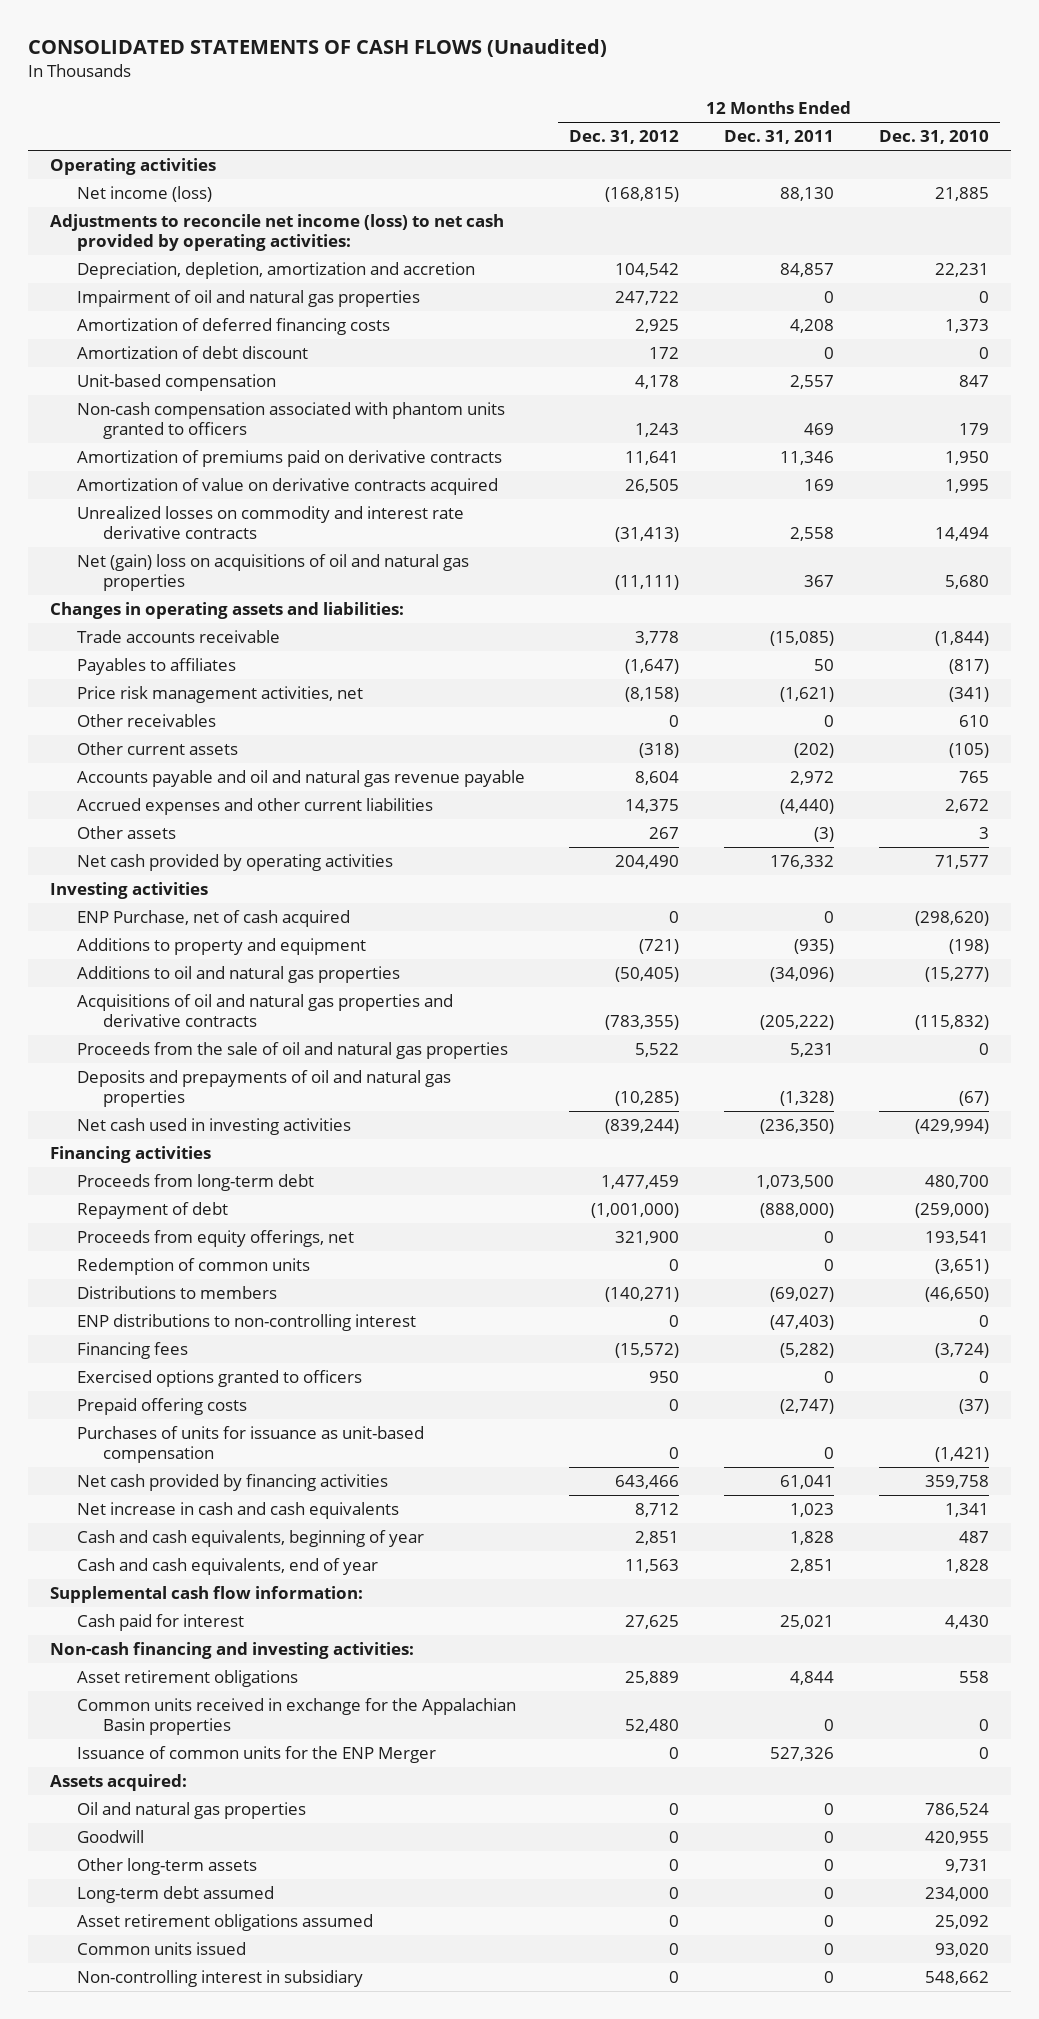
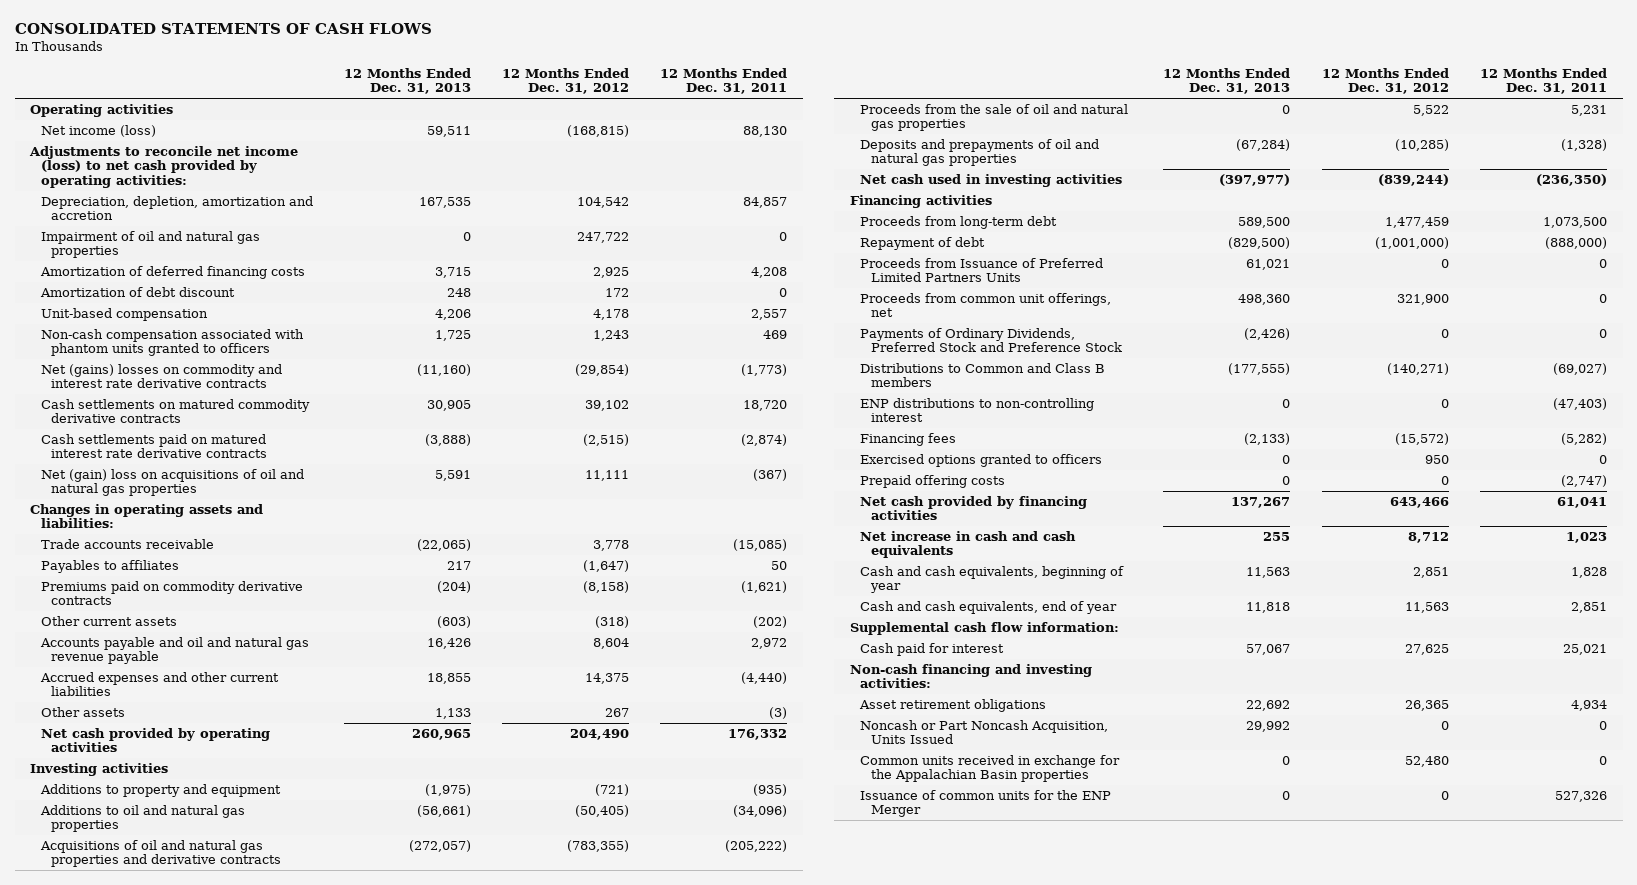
- CONSOLIDATED STATEMENTS OF CASH FLOWS (Unaudited)
+ CONSOLIDATED STATEMENTS OF CASH FLOWS
- | 12 Months Ended Dec. 31, 2012 | 12 Months Ended Dec. 31, 2011 | 12 Months Ended Dec. 31, 2010
+ | 12 Months Ended Dec. 31, 2013 | 12 Months Ended Dec. 31, 2012 | 12 Months Ended Dec. 31, 2011
- Amortization of premiums paid on derivative contracts | 11,641 | 11,346 | 1,950
- Amortization of value on derivative contracts acquired | 26,505 | 169 | 1,995
- Unrealized losses on commodity and interest rate derivative contracts | (31,413) | 2,558 | 14,494
- Net (gain) loss on acquisitions of oil and natural gas properties | (11,111) | 367 | 5,680
+ Net (gains) losses on commodity and interest rate derivative contracts | (11,160) | (29,854) | (1,773)
+ Cash settlements on matured commodity derivative contracts | 30,905 | 39,102 | 18,720
+ Cash settlements paid on matured interest rate derivative contracts | (3,888) | (2,515) | (2,874)
+ Net (gain) loss on acquisitions of oil and natural gas properties | 5,591 | 11,111 | (367)
- Price risk management activities, net | (8,158) | (1,621) | (341)
- Other receivables | 0 | 0 | 610
+ Premiums paid on commodity derivative contracts | (204) | (8,158) | (1,621)
- ENP Purchase, net of cash acquired | 0 | 0 | (298,620)
- Proceeds from equity offerings, net | 321,900 | 0 | 193,541
- Redemption of common units | 0 | 0 | (3,651)
- Distributions to members | (140,271) | (69,027) | (46,650)
+ Proceeds from Issuance of Preferred Limited Partners Units | 61,021 | 0 | 0
+ Proceeds from common unit offerings, net | 498,360 | 321,900 | 0
+ Payments of Ordinary Dividends, Preferred Stock and Preference Stock | (2,426) | 0 | 0
+ Distributions to Common and Class B members | (177,555) | (140,271) | (69,027)
- Purchases of units for issuance as unit-based compensation | 0 | 0 | (1,421)
- Asset retirement obligations | 25,889 | 4,844 | 558
+ Asset retirement obligations | 22,692 | 26,365 | 4,934
+ Noncash or Part Noncash Acquisition, Units Issued | 29,992 | 0 | 0
- Assets acquired:
- Oil and natural gas properties | 0 | 0 | 786,524
- Goodwill | 0 | 0 | 420,955
- Other long-term assets | 0 | 0 | 9,731
- Long-term debt assumed | 0 | 0 | 234,000
- Asset retirement obligations assumed | 0 | 0 | 25,092
- Common units issued | 0 | 0 | 93,020
- Non-controlling interest in subsidiary | 0 | 0 | 548,662

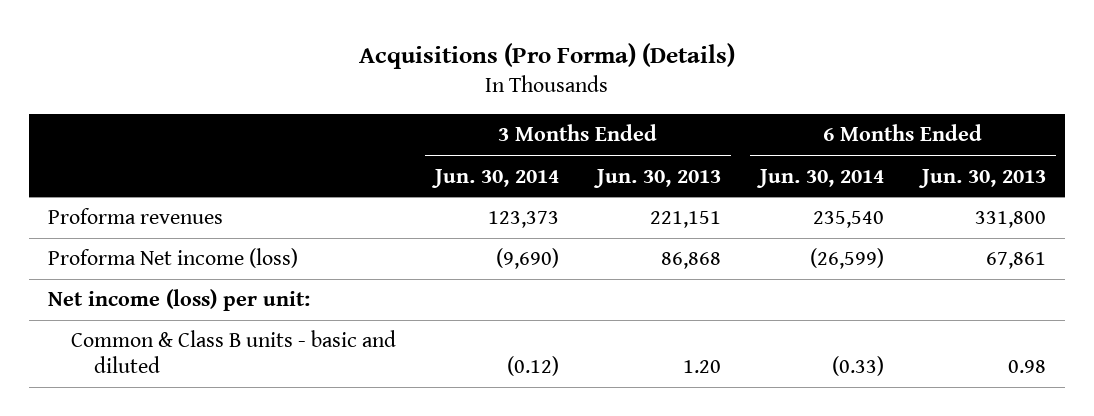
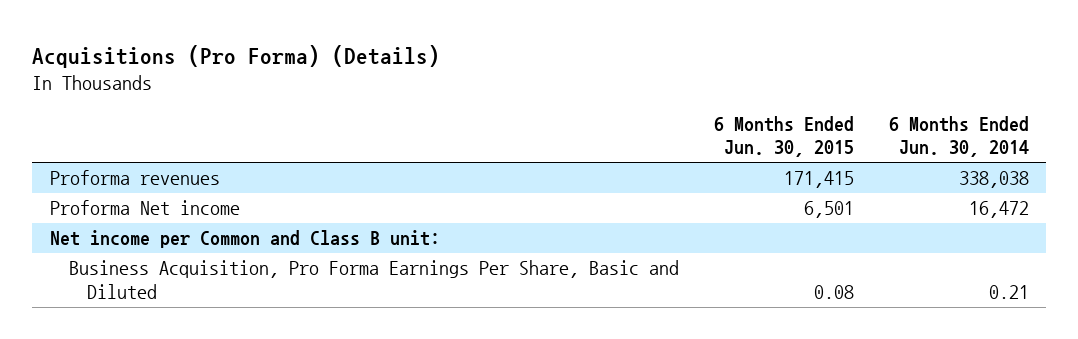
- | 3 Months Ended Jun. 30, 2014 | 3 Months Ended Jun. 30, 2013 | 6 Months Ended Jun. 30, 2014 | 6 Months Ended Jun. 30, 2013
+ | 6 Months Ended Jun. 30, 2015 | 6 Months Ended Jun. 30, 2014
- Proforma revenues | 123,373 | 221,151 | 235,540 | 331,800
- Proforma Net income (loss) | (9,690) | 86,868 | (26,599) | 67,861
- Net income (loss) per unit:
- Common & Class B units - basic and diluted | (0.12) | 1.20 | (0.33) | 0.98
+ Proforma revenues | 171,415 | 338,038
+ Proforma Net income | 6,501 | 16,472
+ Net income per Common and Class B unit:
+ Business Acquisition, Pro Forma Earnings Per Share, Basic and Diluted | 0.08 | 0.21

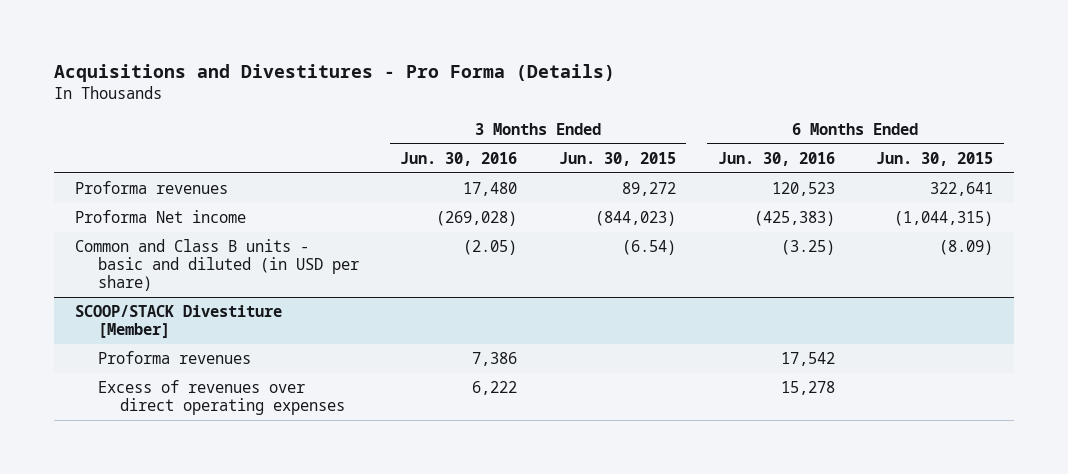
- Acquisitions (Pro Forma) (Details)
+ Acquisitions and Divestitures - Pro Forma (Details)
- | 6 Months Ended Jun. 30, 2015 | 6 Months Ended Jun. 30, 2014
+ | 3 Months Ended Jun. 30, 2016 | 3 Months Ended Jun. 30, 2015 | 6 Months Ended Jun. 30, 2016 | 6 Months Ended Jun. 30, 2015
- Proforma revenues | 171,415 | 338,038
- Proforma Net income | 6,501 | 16,472
- Net income per Common and Class B unit:
- Business Acquisition, Pro Forma Earnings Per Share, Basic and Diluted | 0.08 | 0.21
+ Proforma revenues | 17,480 | 89,272 | 120,523 | 322,641
+ Proforma Net income | (269,028) | (844,023) | (425,383) | (1,044,315)
+ Common and Class B units - basic and diluted (in USD per share) | (2.05) | (6.54) | (3.25) | (8.09)
+ SCOOP/STACK Divestiture [Member]
+ Proforma revenues | 7,386 | | 17,542 |
+ Excess of revenues over direct operating expenses | 6,222 | | 15,278 |

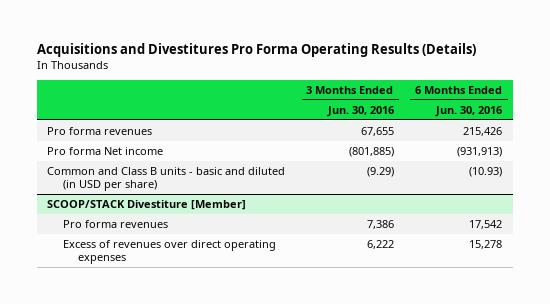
- Acquisitions and Divestitures - Pro Forma (Details)
+ Acquisitions and Divestitures Pro Forma Operating Results (Details)
- | 3 Months Ended Jun. 30, 2016 | 3 Months Ended Jun. 30, 2015 | 6 Months Ended Jun. 30, 2016 | 6 Months Ended Jun. 30, 2015
+ | 3 Months Ended Jun. 30, 2016 | 6 Months Ended Jun. 30, 2016
- Proforma revenues | 17,480 | 89,272 | 120,523 | 322,641
- Proforma Net income | (269,028) | (844,023) | (425,383) | (1,044,315)
- Common and Class B units - basic and diluted (in USD per share) | (2.05) | (6.54) | (3.25) | (8.09)
+ Pro forma revenues | 67,655 | 215,426
+ Pro forma Net income | (801,885) | (931,913)
+ Common and Class B units - basic and diluted (in USD per share) | (9.29) | (10.93)
@ SCOOP/STACK Divestiture [Member]
- Proforma revenues | 7,386 | | 17,542 |
+ Pro forma revenues | 7,386 | 17,542

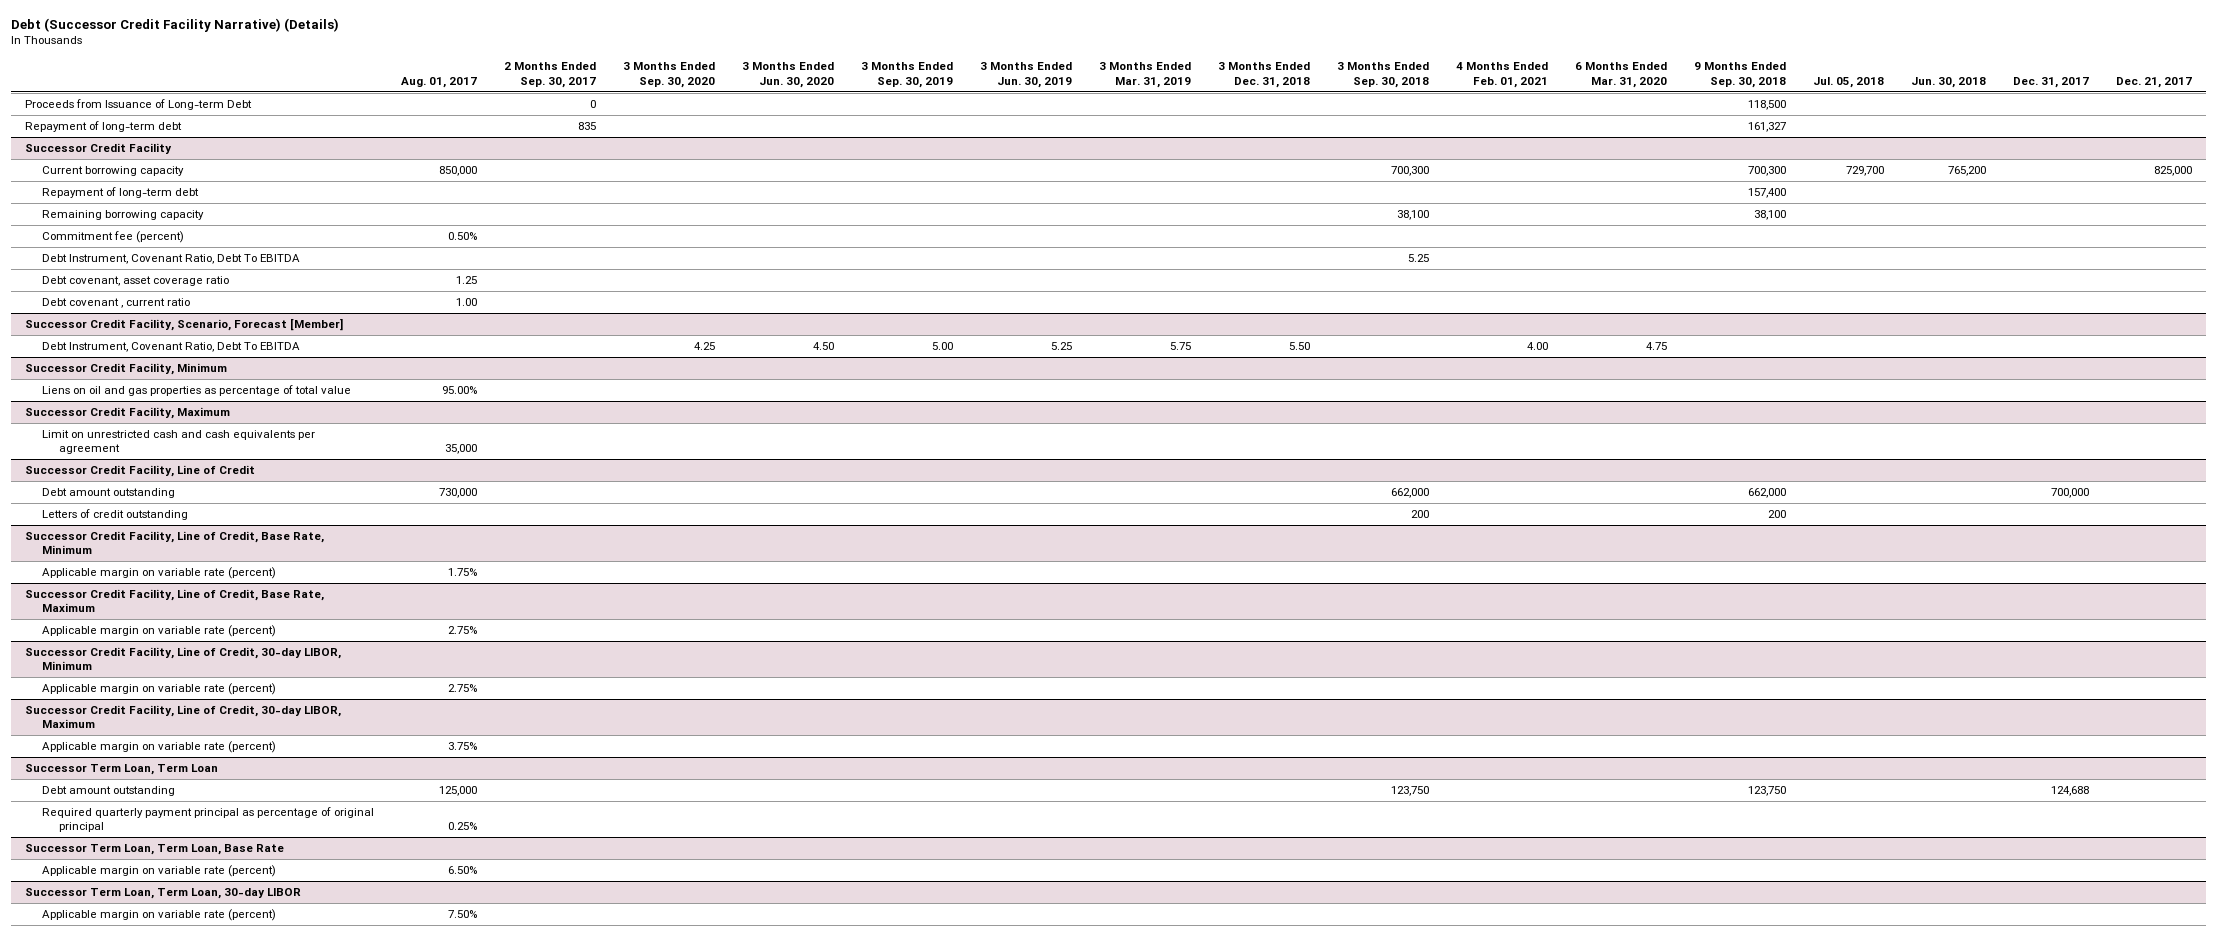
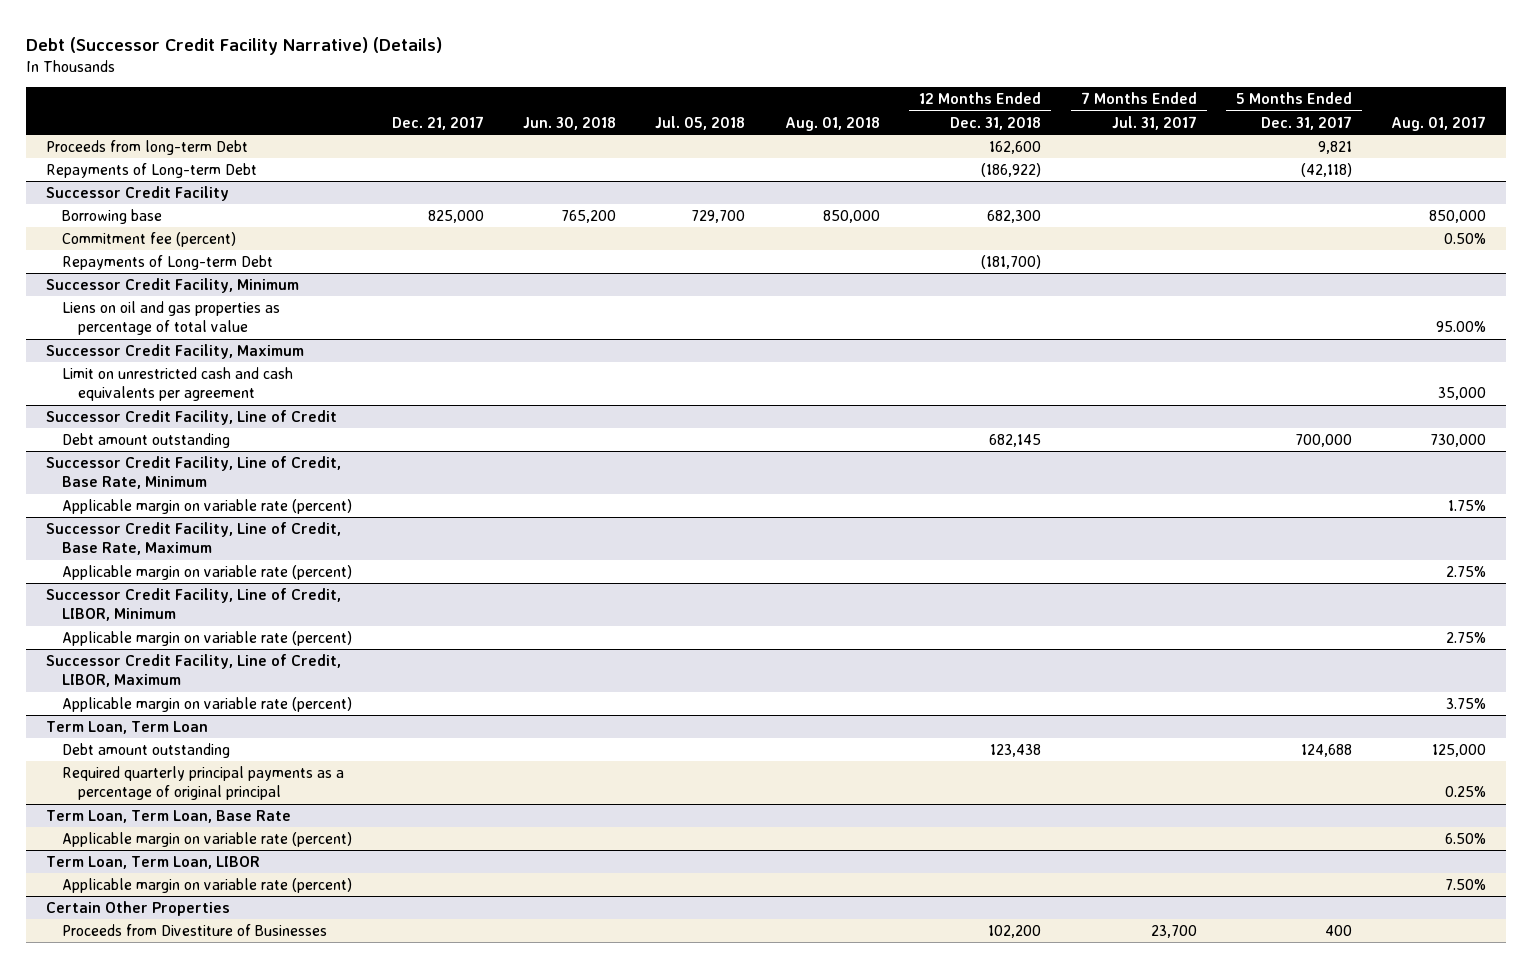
- | Aug. 01, 2017 | 2 Months Ended Sep. 30, 2017 | 3 Months Ended Sep. 30, 2020 | 3 Months Ended Jun. 30, 2020 | 3 Months Ended Sep. 30, 2019 | 3 Months Ended Jun. 30, 2019 | 3 Months Ended Mar. 31, 2019 | 3 Months Ended Dec. 31, 2018 | 3 Months Ended Sep. 30, 2018 | 4 Months Ended Feb. 01, 2021 | 6 Months Ended Mar. 31, 2020 | 9 Months Ended Sep. 30, 2018 | Jul. 05, 2018 | Jun. 30, 2018 | Dec. 31, 2017 | Dec. 21, 2017
+ | Dec. 21, 2017 | Jun. 30, 2018 | Jul. 05, 2018 | Aug. 01, 2018 | 12 Months Ended Dec. 31, 2018 | 7 Months Ended Jul. 31, 2017 | 5 Months Ended Dec. 31, 2017 | Aug. 01, 2017
- Proceeds from Issuance of Long-term Debt | | 0 | | | | | | | | | | 118,500 | | | |
- Repayment of long-term debt | | 835 | | | | | | | | | | 161,327 | | | |
+ Proceeds from long-term Debt | | | | | 162,600 | | 9,821 |
+ Repayments of Long-term Debt | | | | | (186,922) | | (42,118) |
@ Successor Credit Facility
- Current borrowing capacity | 850,000 | | | | | | | | 700,300 | | | 700,300 | 729,700 | 765,200 | | 825,000
- Repayment of long-term debt | | | | | | | | | | | | 157,400 | | | |
- Remaining borrowing capacity | | | | | | | | | 38,100 | | | 38,100 | | | |
+ Borrowing base | 825,000 | 765,200 | 729,700 | 850,000 | 682,300 | | | 850,000
- Debt Instrument, Covenant Ratio, Debt To EBITDA | | | | | | | | | 5.25 | | | | | | |
- Debt covenant, asset coverage ratio | 1.25 | | | | | | | | | | | | | | |
- Debt covenant , current ratio | 1.00 | | | | | | | | | | | | | | |
- Successor Credit Facility, Scenario, Forecast [Member]
- Debt Instrument, Covenant Ratio, Debt To EBITDA | | | 4.25 | 4.50 | 5.00 | 5.25 | 5.75 | 5.50 | | 4.00 | 4.75 | | | | |
@ Successor Credit Facility
+ Repayments of Long-term Debt | | | | | (181,700) | | |
@ Successor Credit Facility, Line of Credit
- Letters of credit outstanding | | | | | | | | | 200 | | | 200 | | | |
- Successor Credit Facility, Line of Credit, 30-day LIBOR, Minimum
+ Successor Credit Facility, Line of Credit, LIBOR, Minimum
- Successor Credit Facility, Line of Credit, 30-day LIBOR, Maximum
+ Successor Credit Facility, Line of Credit, LIBOR, Maximum
- Successor Term Loan, Term Loan
+ Term Loan, Term Loan
- Required quarterly payment principal as percentage of original principal | 0.25% | | | | | | | | | | | | | | |
- Successor Term Loan, Term Loan, Base Rate
+ Required quarterly principal payments as a percentage of original principal | | | | | | | | 0.25%
+ Term Loan, Term Loan, Base Rate
- Successor Term Loan, Term Loan, 30-day LIBOR
+ Term Loan, Term Loan, LIBOR
+ Certain Other Properties
+ Proceeds from Divestiture of Businesses | | | | | 102,200 | 23,700 | 400 |

